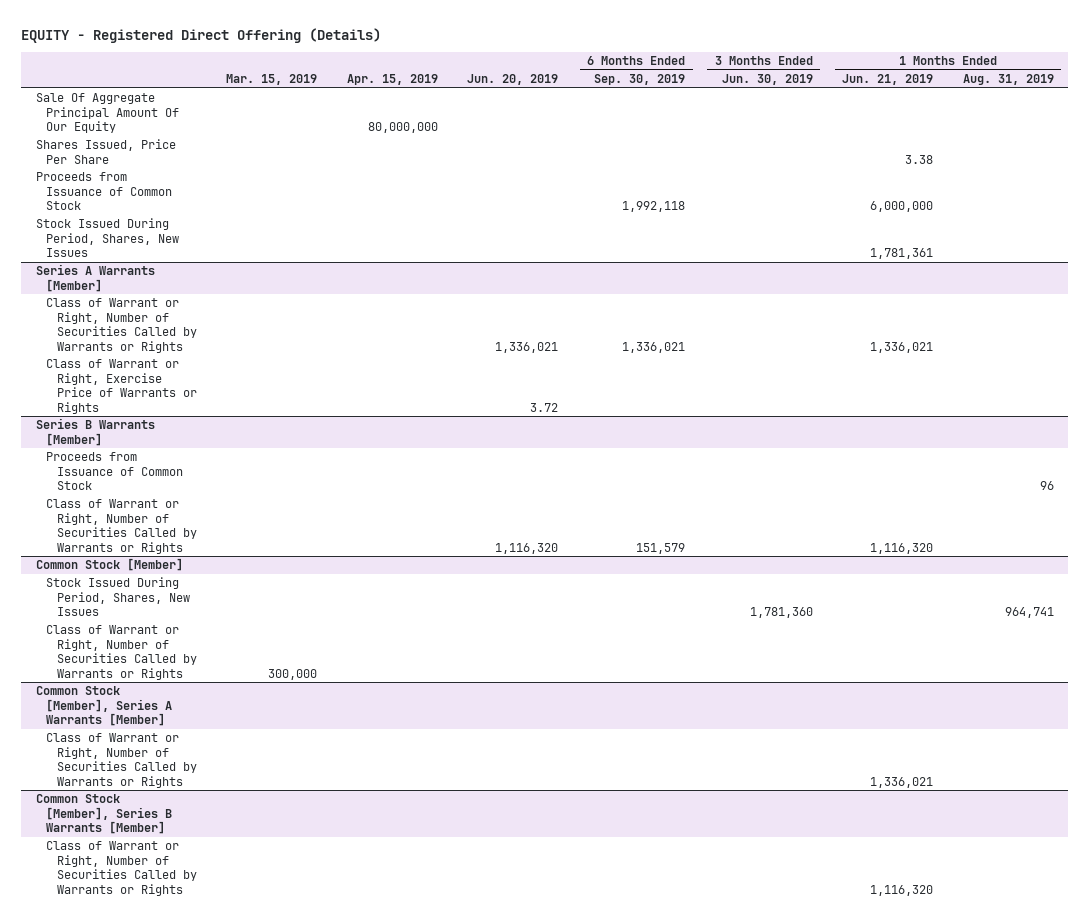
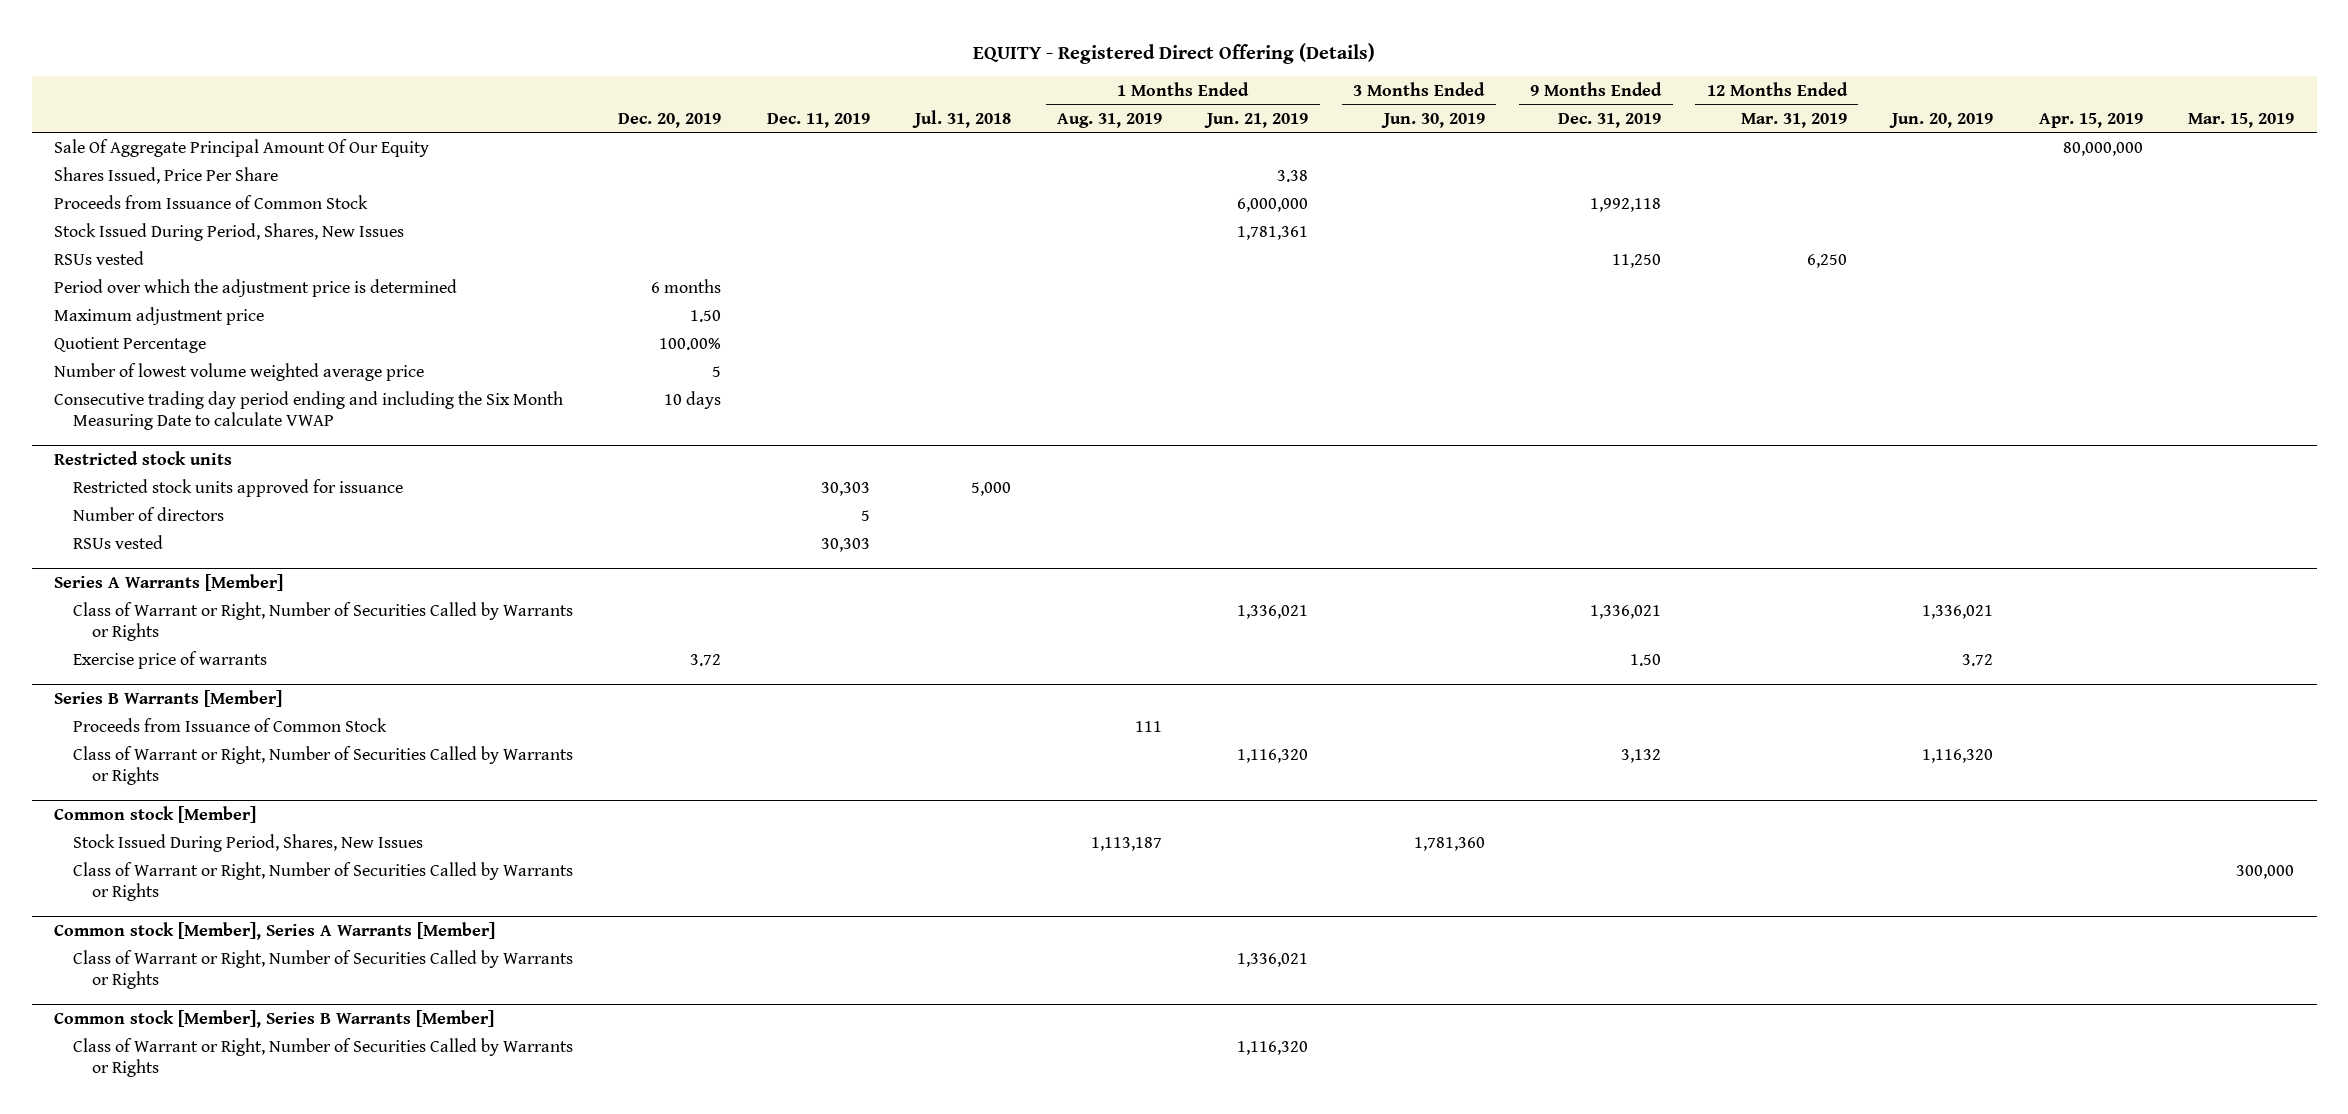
- | Mar. 15, 2019 | Apr. 15, 2019 | Jun. 20, 2019 | 6 Months Ended Sep. 30, 2019 | 3 Months Ended Jun. 30, 2019 | 1 Months Ended Jun. 21, 2019 | 1 Months Ended Aug. 31, 2019
+ | Dec. 20, 2019 | Dec. 11, 2019 | Jul. 31, 2018 | 1 Months Ended Aug. 31, 2019 | 1 Months Ended Jun. 21, 2019 | 3 Months Ended Jun. 30, 2019 | 9 Months Ended Dec. 31, 2019 | 12 Months Ended Mar. 31, 2019 | Jun. 20, 2019 | Apr. 15, 2019 | Mar. 15, 2019
+ RSUs vested | | | | | | | 11,250 | 6,250 | | |
+ Period over which the adjustment price is determined | 6 months | | | | | | | | | |
+ Maximum adjustment price | 1.50 | | | | | | | | | |
+ Quotient Percentage | 100.00% | | | | | | | | | |
+ Number of lowest volume weighted average price | 5 | | | | | | | | | |
+ Consecutive trading day period ending and including the Six Month Measuring Date to calculate VWAP | 10 days | | | | | | | | | |
+ Restricted stock units
+ Restricted stock units approved for issuance | | 30,303 | 5,000 | | | | | | | |
+ Number of directors | | 5 | | | | | | | | |
+ RSUs vested | | 30,303 | | | | | | | | |
@ Series A Warrants [Member]
- Class of Warrant or Right, Exercise Price of Warrants or Rights | | | 3.72 | | | |
+ Exercise price of warrants | 3.72 | | | | | | 1.50 | | 3.72 | |
@ Series B Warrants [Member]
- Proceeds from Issuance of Common Stock | | | | | | | 96
+ Proceeds from Issuance of Common Stock | | | | 111 | | | | | | |
- Common Stock [Member]
- Stock Issued During Period, Shares, New Issues | | | | | 1,781,360 | | 964,741
+ Common stock [Member]
+ Stock Issued During Period, Shares, New Issues | | | | 1,113,187 | | 1,781,360 | | | | |
- Common Stock [Member], Series A Warrants [Member]
+ Common stock [Member], Series A Warrants [Member]
- Common Stock [Member], Series B Warrants [Member]
+ Common stock [Member], Series B Warrants [Member]

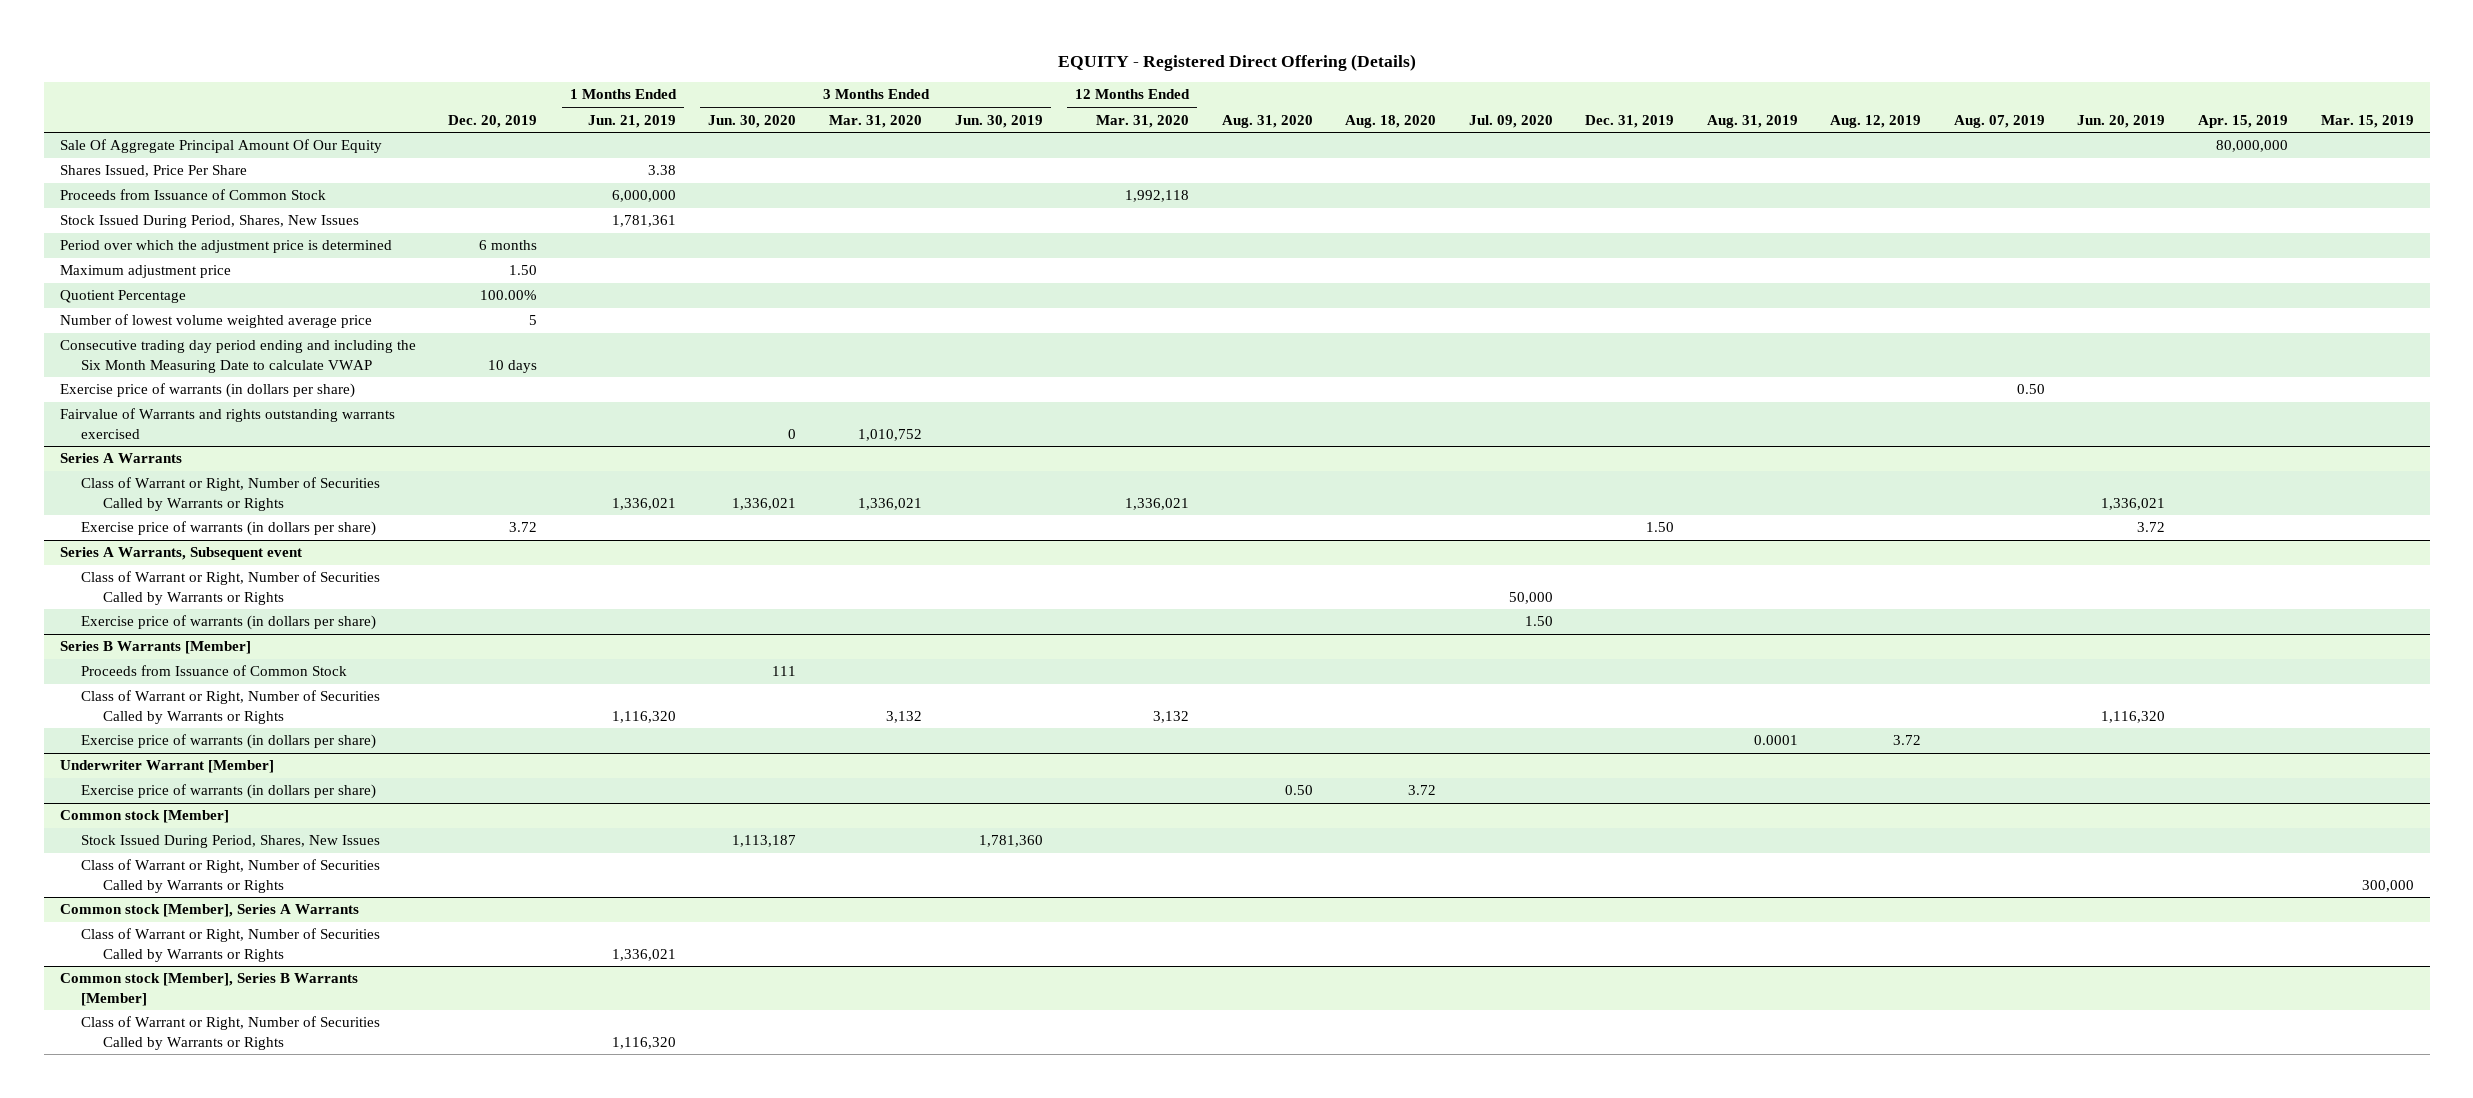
- | Dec. 20, 2019 | Dec. 11, 2019 | Jul. 31, 2018 | 1 Months Ended Aug. 31, 2019 | 1 Months Ended Jun. 21, 2019 | 3 Months Ended Jun. 30, 2019 | 9 Months Ended Dec. 31, 2019 | 12 Months Ended Mar. 31, 2019 | Jun. 20, 2019 | Apr. 15, 2019 | Mar. 15, 2019
+ | Dec. 20, 2019 | 1 Months Ended Jun. 21, 2019 | 3 Months Ended Jun. 30, 2020 | 3 Months Ended Mar. 31, 2020 | 3 Months Ended Jun. 30, 2019 | 12 Months Ended Mar. 31, 2020 | Aug. 31, 2020 | Aug. 18, 2020 | Jul. 09, 2020 | Dec. 31, 2019 | Aug. 31, 2019 | Aug. 12, 2019 | Aug. 07, 2019 | Jun. 20, 2019 | Apr. 15, 2019 | Mar. 15, 2019
- RSUs vested | | | | | | | 11,250 | 6,250 | | |
- Restricted stock units
- Restricted stock units approved for issuance | | 30,303 | 5,000 | | | | | | | |
- Number of directors | | 5 | | | | | | | | |
- RSUs vested | | 30,303 | | | | | | | | |
- Series A Warrants [Member]
+ Exercise price of warrants (in dollars per share) | | | | | | | | | | | | | 0.50 | | |
+ Fairvalue of Warrants and rights outstanding warrants exercised | | | 0 | 1,010,752 | | | | | | | | | | | |
+ Series A Warrants
- Exercise price of warrants | 3.72 | | | | | | 1.50 | | 3.72 | |
+ Exercise price of warrants (in dollars per share) | 3.72 | | | | | | | | | 1.50 | | | | 3.72 | |
+ Series A Warrants, Subsequent event
+ Class of Warrant or Right, Number of Securities Called by Warrants or Rights | | | | | | | | | 50,000 | | | | | | |
+ Exercise price of warrants (in dollars per share) | | | | | | | | | 1.50 | | | | | | |
@ Series B Warrants [Member]
+ Exercise price of warrants (in dollars per share) | | | | | | | | | | | 0.0001 | 3.72 | | | |
+ Underwriter Warrant [Member]
+ Exercise price of warrants (in dollars per share) | | | | | | | 0.50 | 3.72 | | | | | | | |
- Common stock [Member], Series A Warrants [Member]
+ Common stock [Member], Series A Warrants

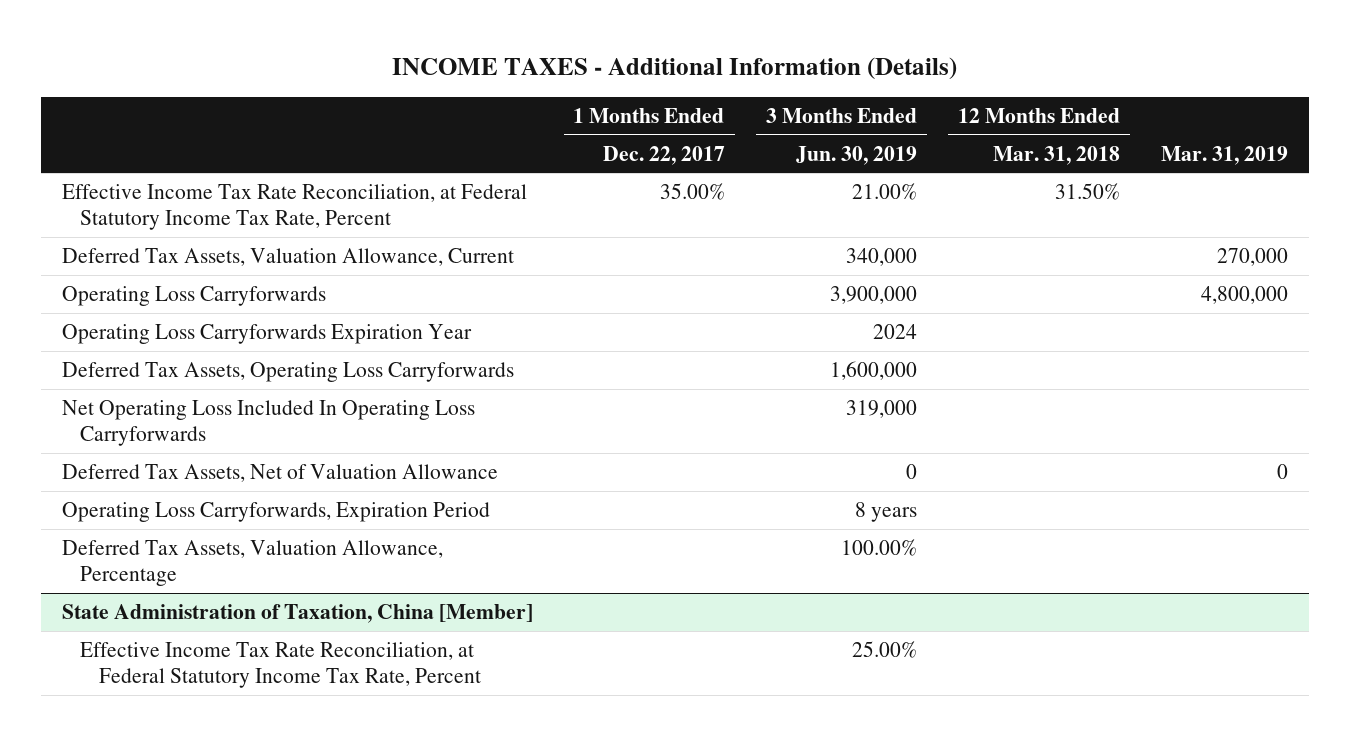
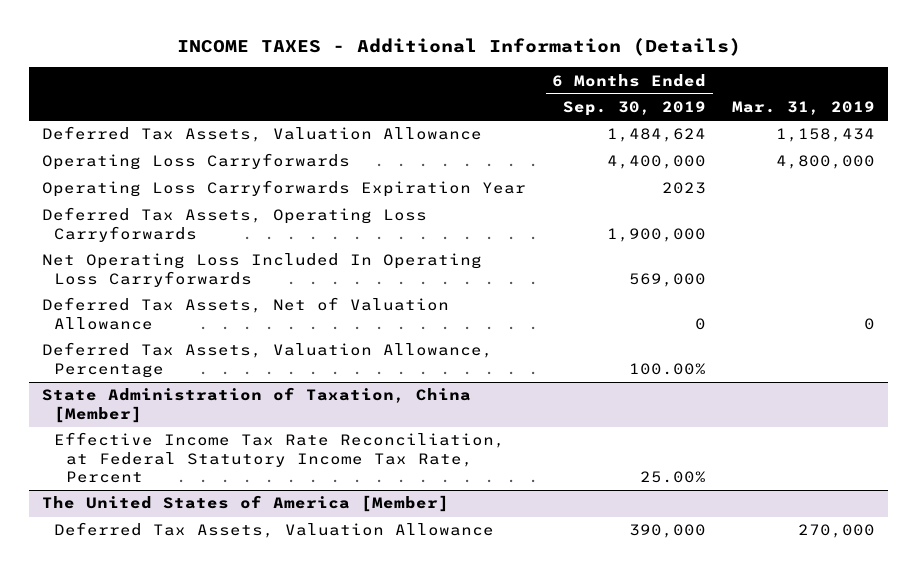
- | 1 Months Ended Dec. 22, 2017 | 3 Months Ended Jun. 30, 2019 | 12 Months Ended Mar. 31, 2018 | Mar. 31, 2019
+ | 6 Months Ended Sep. 30, 2019 | Mar. 31, 2019
- Effective Income Tax Rate Reconciliation, at Federal Statutory Income Tax Rate, Percent | 35.00% | 21.00% | 31.50% |
- Deferred Tax Assets, Valuation Allowance, Current | | 340,000 | | 270,000
+ Deferred Tax Assets, Valuation Allowance | 1,484,624 | 1,158,434
- Operating Loss Carryforwards, Expiration Period | | 8 years | |
+ The United States of America [Member]
+ Deferred Tax Assets, Valuation Allowance | 390,000 | 270,000

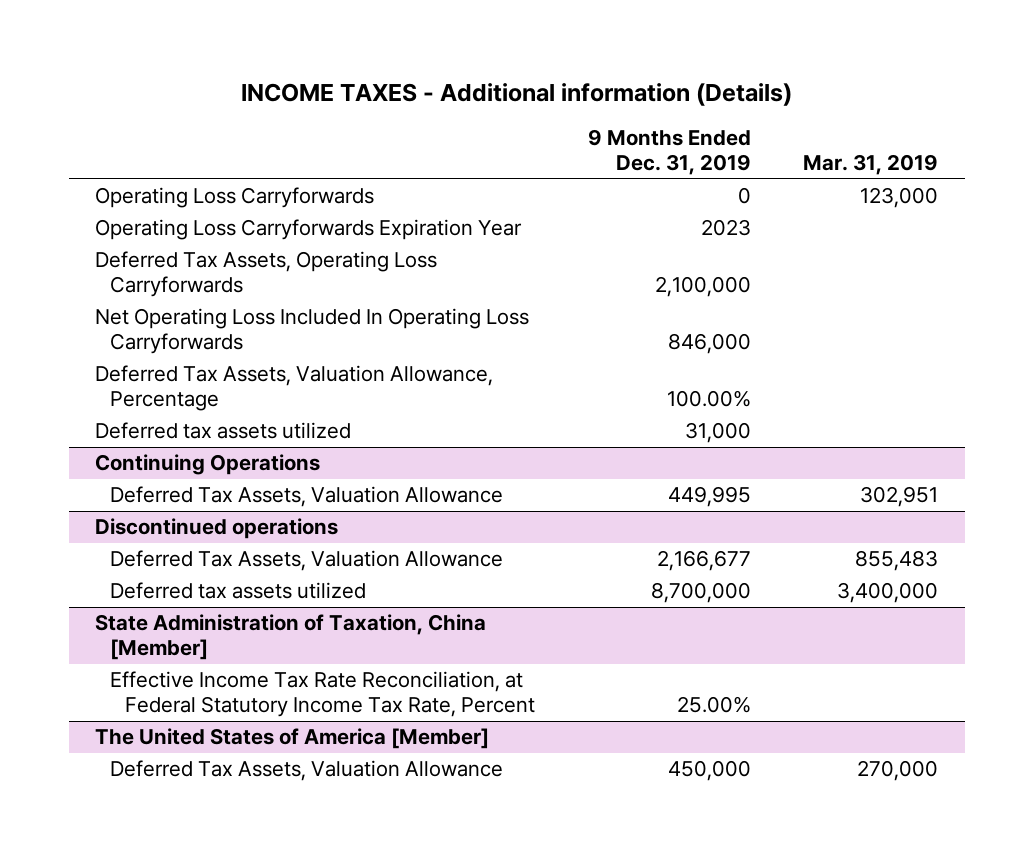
- INCOME TAXES - Additional Information (Details)
+ INCOME TAXES - Additional information (Details)
- | 6 Months Ended Sep. 30, 2019 | Mar. 31, 2019
+ | 9 Months Ended Dec. 31, 2019 | Mar. 31, 2019
- Deferred Tax Assets, Valuation Allowance | 1,484,624 | 1,158,434
- Operating Loss Carryforwards | 4,400,000 | 4,800,000
+ Operating Loss Carryforwards | 0 | 123,000
- Deferred Tax Assets, Net of Valuation Allowance | 0 | 0
+ Deferred tax assets utilized | 31,000 |
+ Continuing Operations
+ Deferred Tax Assets, Valuation Allowance | 449,995 | 302,951
+ Discontinued operations
+ Deferred Tax Assets, Valuation Allowance | 2,166,677 | 855,483
+ Deferred tax assets utilized | 8,700,000 | 3,400,000

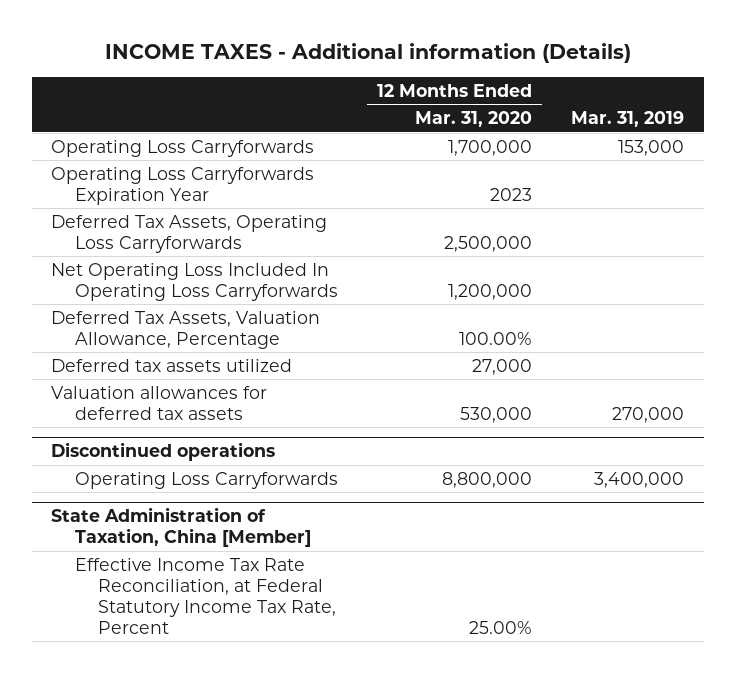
- | 9 Months Ended Dec. 31, 2019 | Mar. 31, 2019
+ | 12 Months Ended Mar. 31, 2020 | Mar. 31, 2019
- Operating Loss Carryforwards | 0 | 123,000
+ Operating Loss Carryforwards | 1,700,000 | 153,000
- Continuing Operations
- Deferred Tax Assets, Valuation Allowance | 449,995 | 302,951
+ Valuation allowances for deferred tax assets | 530,000 | 270,000
@ Discontinued operations
- Deferred Tax Assets, Valuation Allowance | 2,166,677 | 855,483
- Deferred tax assets utilized | 8,700,000 | 3,400,000
+ Operating Loss Carryforwards | 8,800,000 | 3,400,000
- The United States of America [Member]
- Deferred Tax Assets, Valuation Allowance | 450,000 | 270,000

